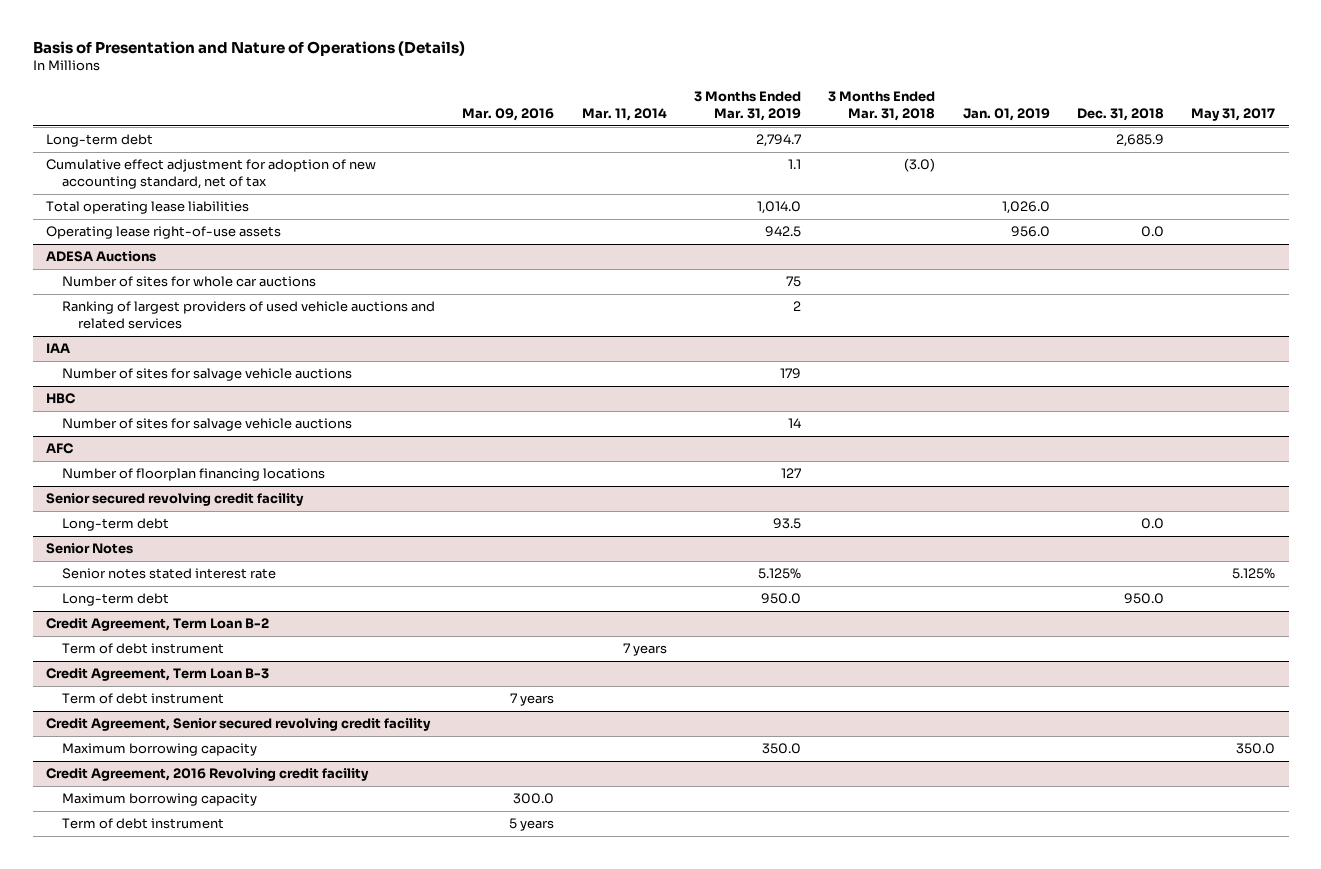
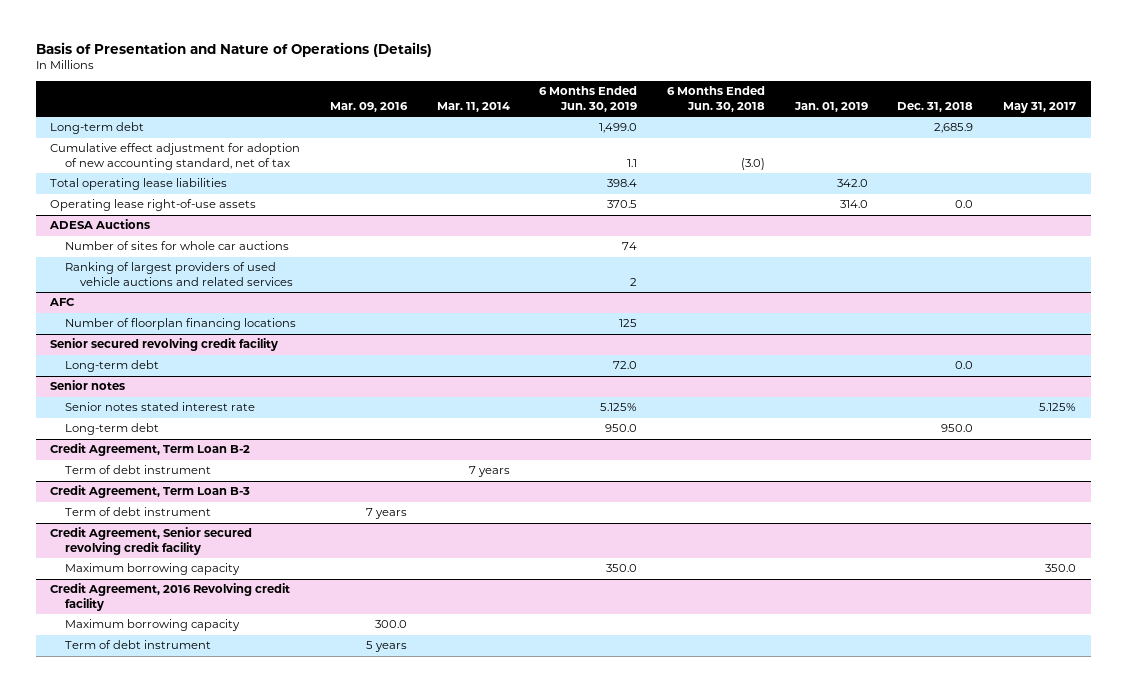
- | Mar. 09, 2016 | Mar. 11, 2014 | 3 Months Ended Mar. 31, 2019 | 3 Months Ended Mar. 31, 2018 | Jan. 01, 2019 | Dec. 31, 2018 | May 31, 2017
+ | Mar. 09, 2016 | Mar. 11, 2014 | 6 Months Ended Jun. 30, 2019 | 6 Months Ended Jun. 30, 2018 | Jan. 01, 2019 | Dec. 31, 2018 | May 31, 2017
- Total operating lease liabilities | | | 1,014.0 | | 1,026.0 | |
- Operating lease right-of-use assets | | | 942.5 | | 956.0 | 0.0 |
+ Total operating lease liabilities | | | 398.4 | | 342.0 | |
+ Operating lease right-of-use assets | | | 370.5 | | 314.0 | 0.0 |
- IAA
- Number of sites for salvage vehicle auctions | | | 179 | | | |
- HBC
- Number of sites for salvage vehicle auctions | | | 14 | | | |
- Senior Notes
+ Senior notes

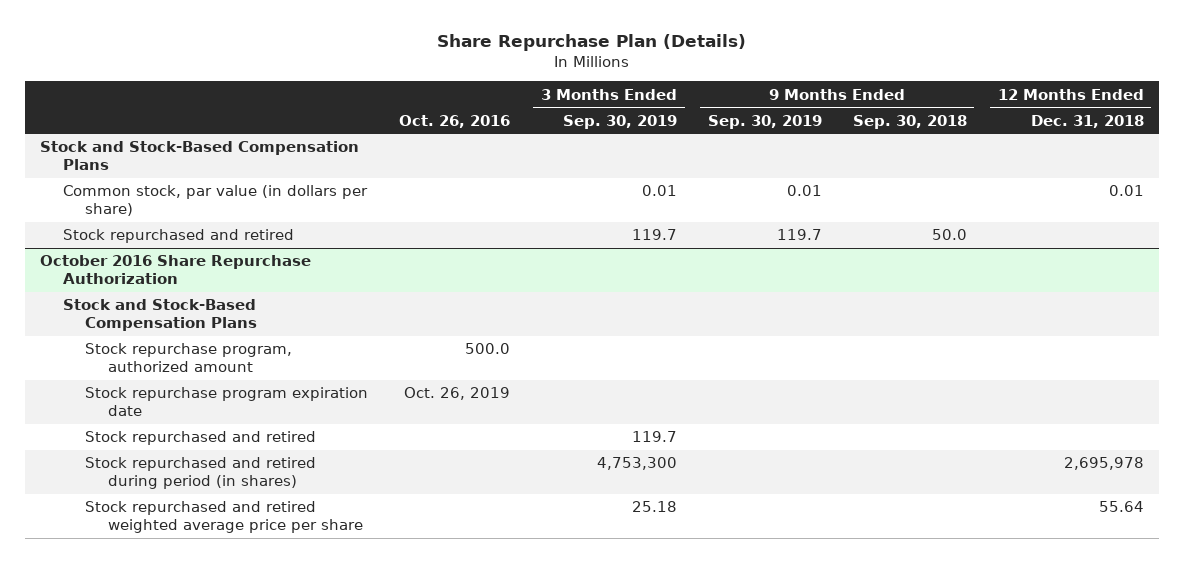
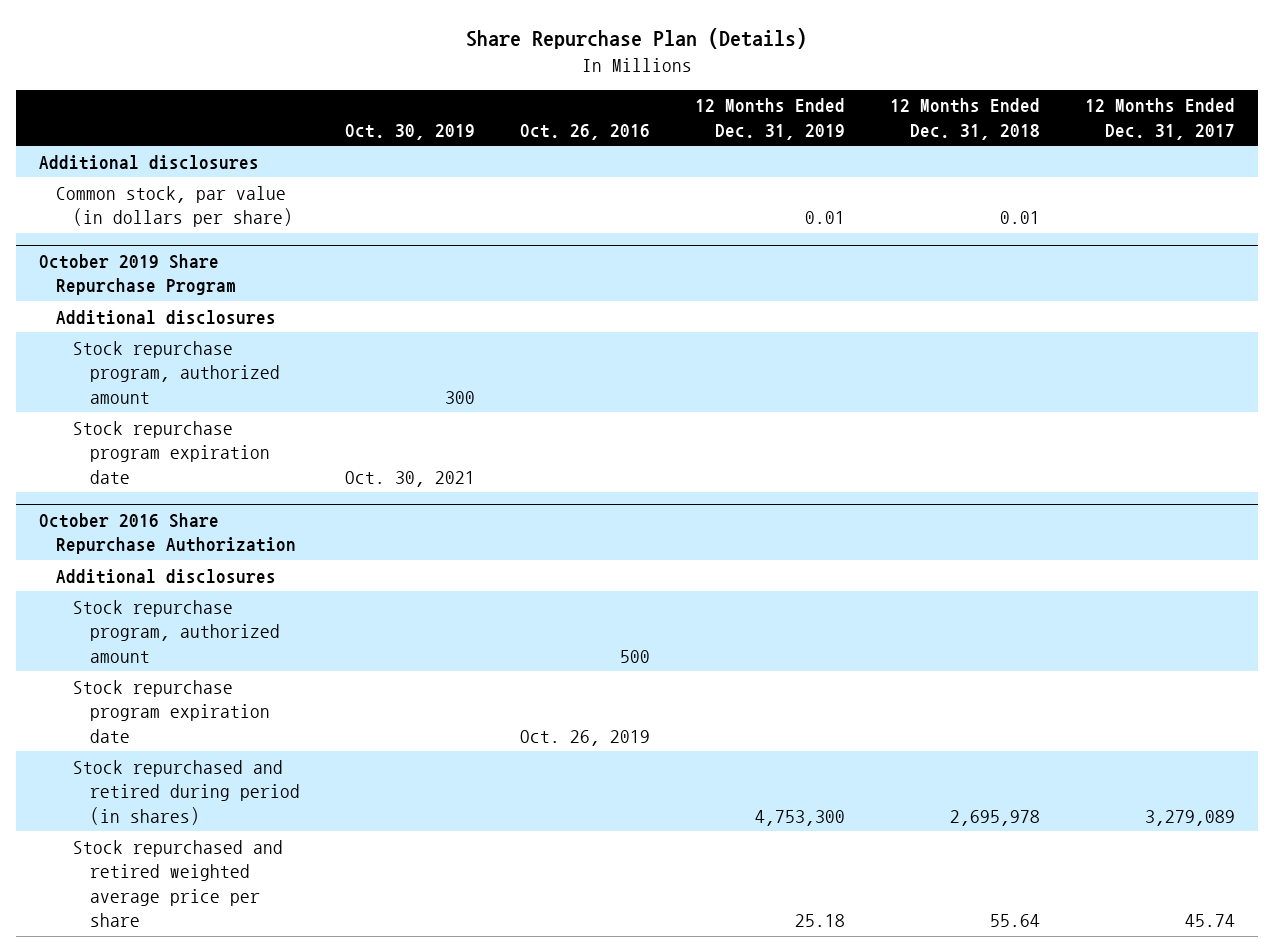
- | Oct. 26, 2016 | 3 Months Ended Sep. 30, 2019 | 9 Months Ended Sep. 30, 2019 | 9 Months Ended Sep. 30, 2018 | 12 Months Ended Dec. 31, 2018
+ | Oct. 30, 2019 | Oct. 26, 2016 | 12 Months Ended Dec. 31, 2019 | 12 Months Ended Dec. 31, 2018 | 12 Months Ended Dec. 31, 2017
- Stock and Stock-Based Compensation Plans
+ Additional disclosures
- Stock repurchased and retired | | 119.7 | 119.7 | 50.0 |
+ October 2019 Share Repurchase Program
+ Additional disclosures
+ Stock repurchase program, authorized amount | 300 | | | |
+ Stock repurchase program expiration date | Oct. 30, 2021 | | | |
@ October 2016 Share Repurchase Authorization
- Stock and Stock-Based Compensation Plans
- Stock repurchase program, authorized amount | 500.0 | | | |
+ Additional disclosures
+ Stock repurchase program, authorized amount | | 500 | | |
- Stock repurchased and retired | | 119.7 | | |

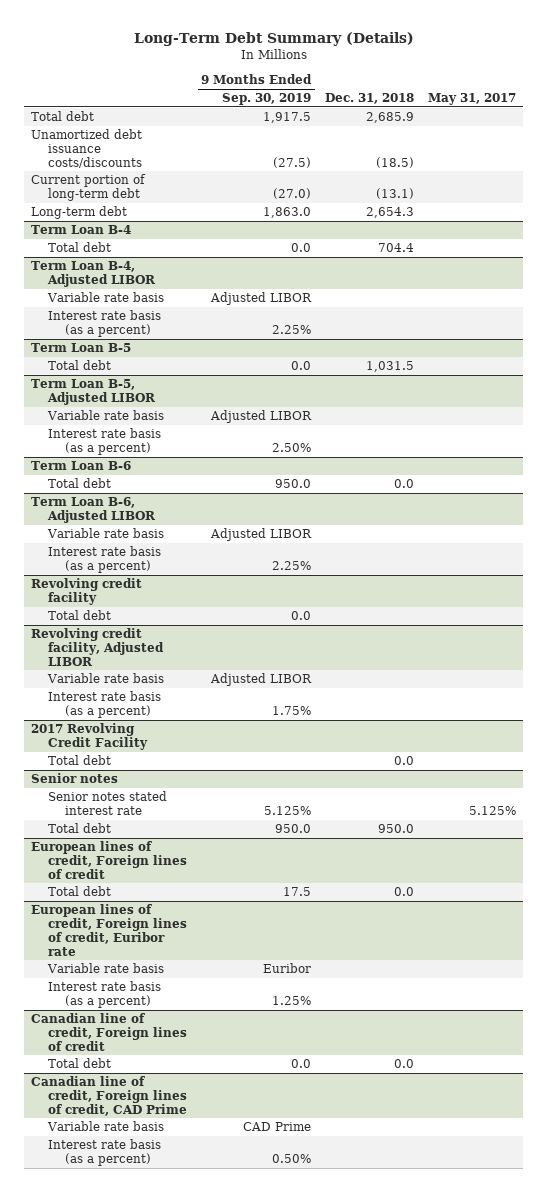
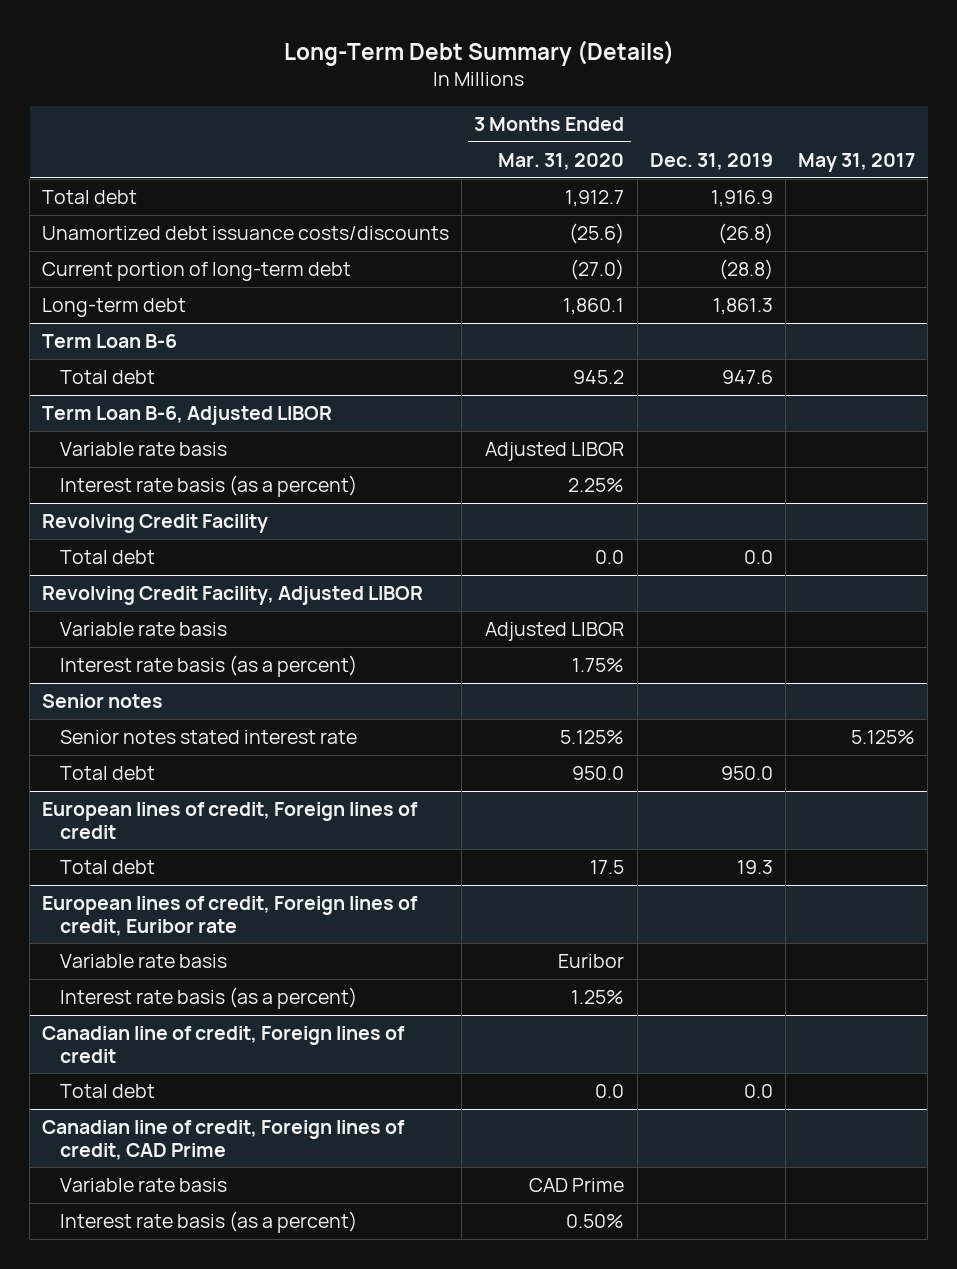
- | 9 Months Ended Sep. 30, 2019 | Dec. 31, 2018 | May 31, 2017
+ | 3 Months Ended Mar. 31, 2020 | Dec. 31, 2019 | May 31, 2017
- Term Loan B-4
- Total debt | 0.0 | 704.4 |
- Term Loan B-4, Adjusted LIBOR
- Variable rate basis | Adjusted LIBOR | |
- Interest rate basis (as a percent) | 2.25% | |
- Term Loan B-5
- Total debt | 0.0 | 1,031.5 |
- Term Loan B-5, Adjusted LIBOR
- Variable rate basis | Adjusted LIBOR | |
- Interest rate basis (as a percent) | 2.50% | |
- Revolving credit facility
+ Revolving Credit Facility
- Revolving credit facility, Adjusted LIBOR
+ Revolving Credit Facility, Adjusted LIBOR
- 2017 Revolving Credit Facility
- Total debt | | 0.0 |

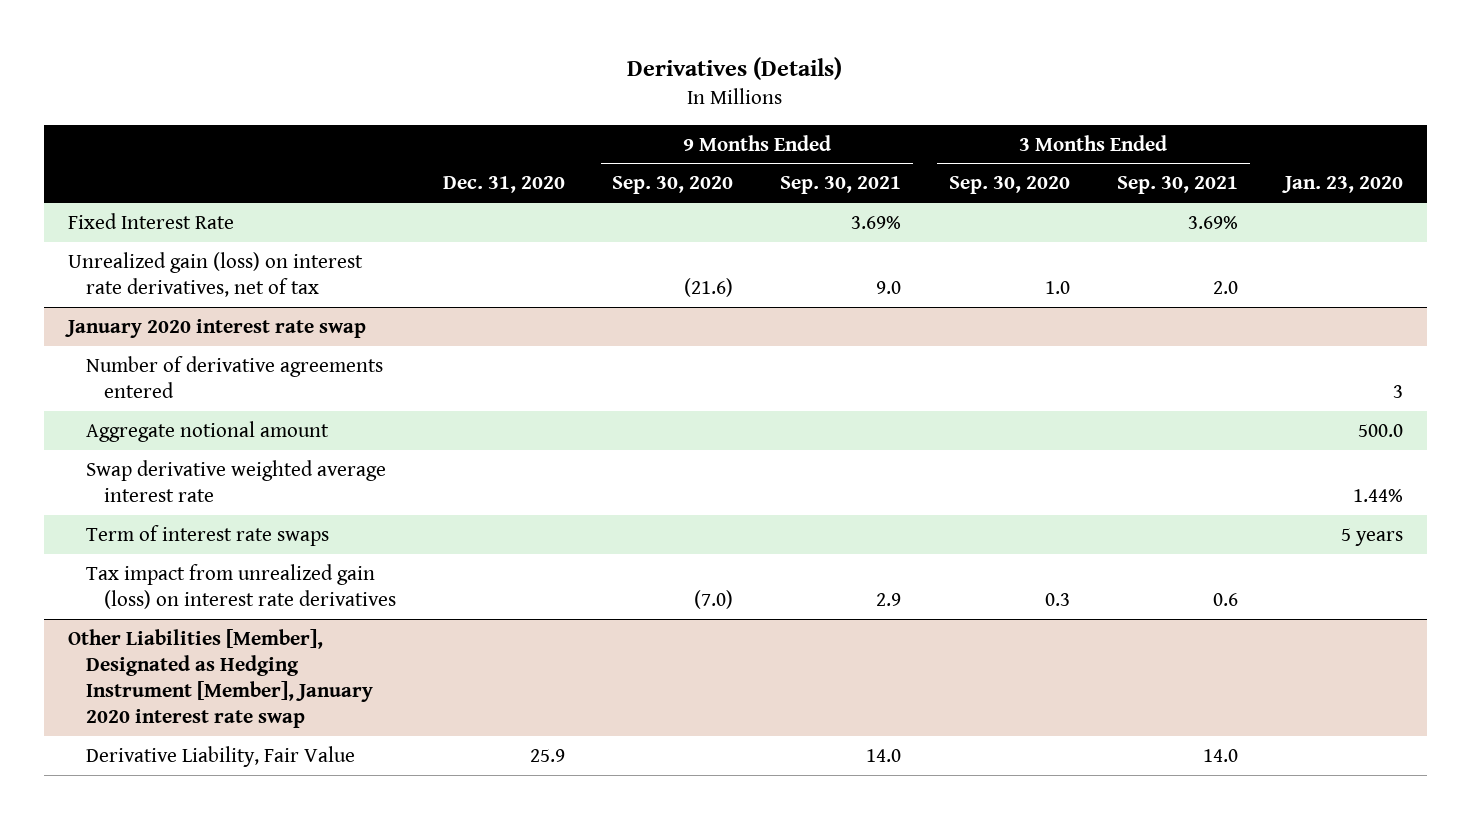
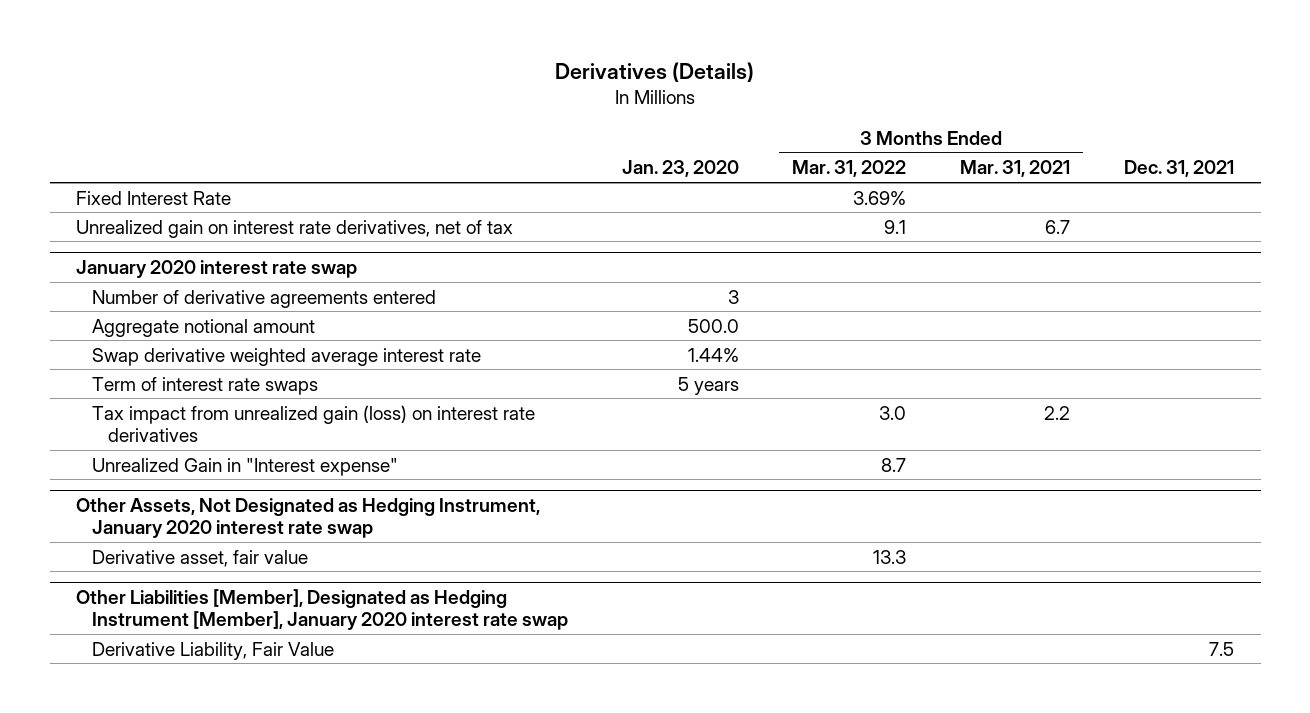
- | Dec. 31, 2020 | 9 Months Ended Sep. 30, 2020 | 9 Months Ended Sep. 30, 2021 | 3 Months Ended Sep. 30, 2020 | 3 Months Ended Sep. 30, 2021 | Jan. 23, 2020
+ | Jan. 23, 2020 | 3 Months Ended Mar. 31, 2022 | 3 Months Ended Mar. 31, 2021 | Dec. 31, 2021
- Unrealized gain (loss) on interest rate derivatives, net of tax | | (21.6) | 9.0 | 1.0 | 2.0 |
+ Unrealized gain on interest rate derivatives, net of tax | | 9.1 | 6.7 |
@ January 2020 interest rate swap
+ Unrealized Gain in "Interest expense" | | 8.7 | |
+ Other Assets, Not Designated as Hedging Instrument, January 2020 interest rate swap
+ Derivative asset, fair value | | 13.3 | |

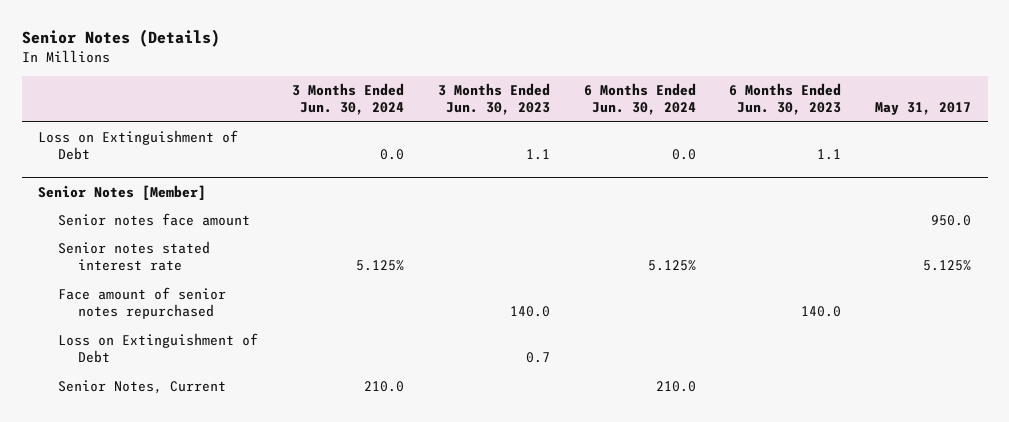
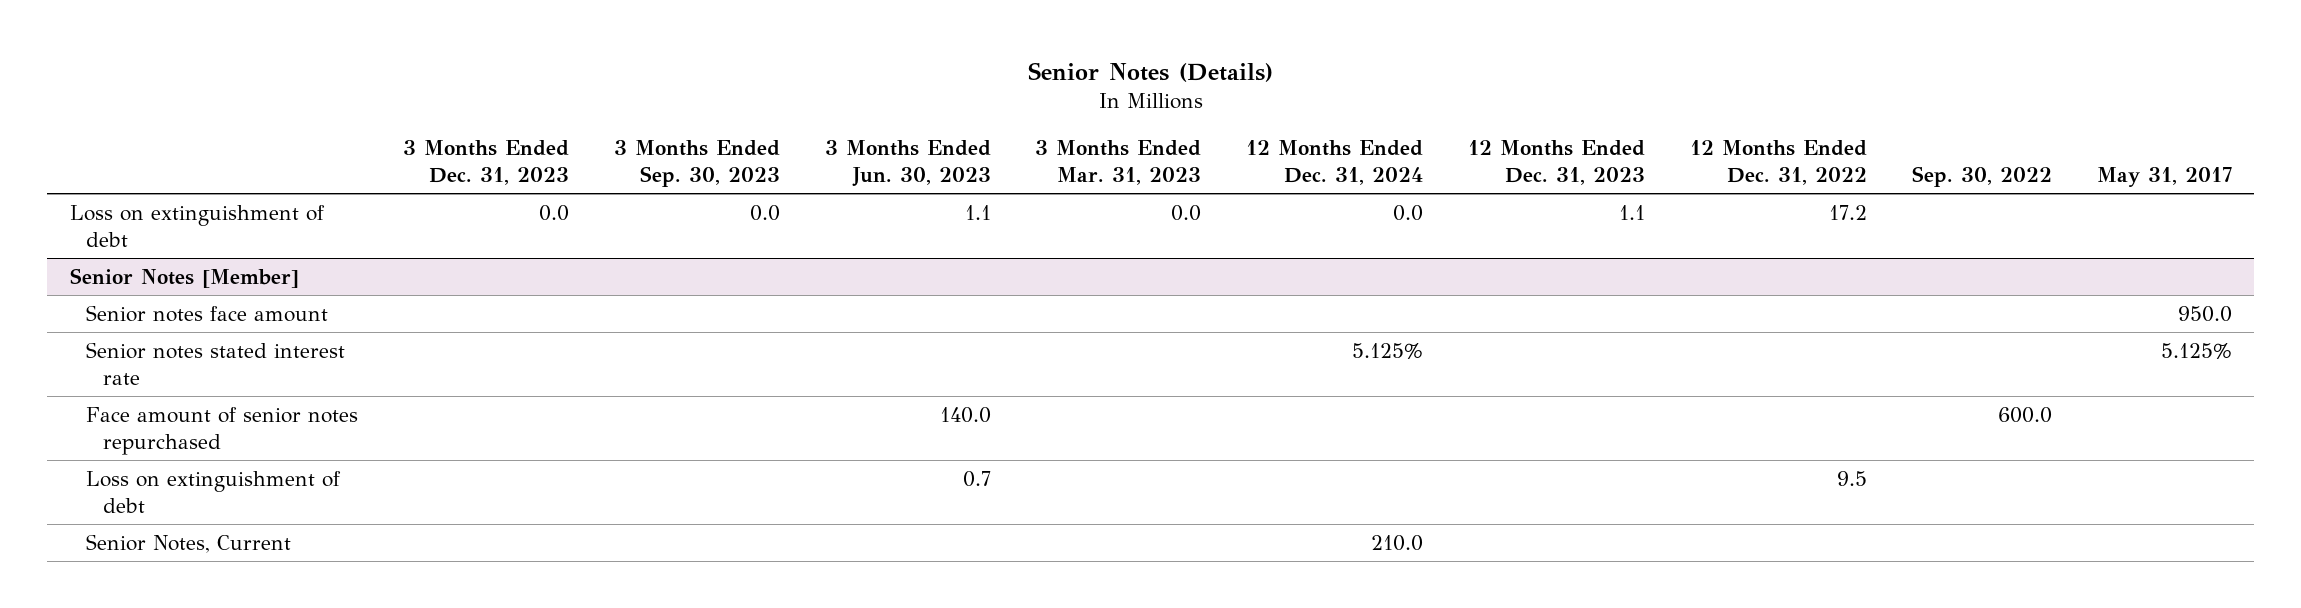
- | 3 Months Ended Jun. 30, 2024 | 3 Months Ended Jun. 30, 2023 | 6 Months Ended Jun. 30, 2024 | 6 Months Ended Jun. 30, 2023 | May 31, 2017
+ | 3 Months Ended Dec. 31, 2023 | 3 Months Ended Sep. 30, 2023 | 3 Months Ended Jun. 30, 2023 | 3 Months Ended Mar. 31, 2023 | 12 Months Ended Dec. 31, 2024 | 12 Months Ended Dec. 31, 2023 | 12 Months Ended Dec. 31, 2022 | Sep. 30, 2022 | May 31, 2017
- Loss on Extinguishment of Debt | 0.0 | 1.1 | 0.0 | 1.1 |
+ Loss on extinguishment of debt | 0.0 | 0.0 | 1.1 | 0.0 | 0.0 | 1.1 | 17.2 | |
@ Senior Notes [Member]
- Loss on Extinguishment of Debt | | 0.7 | | |
+ Loss on extinguishment of debt | | | 0.7 | | | | 9.5 | |

